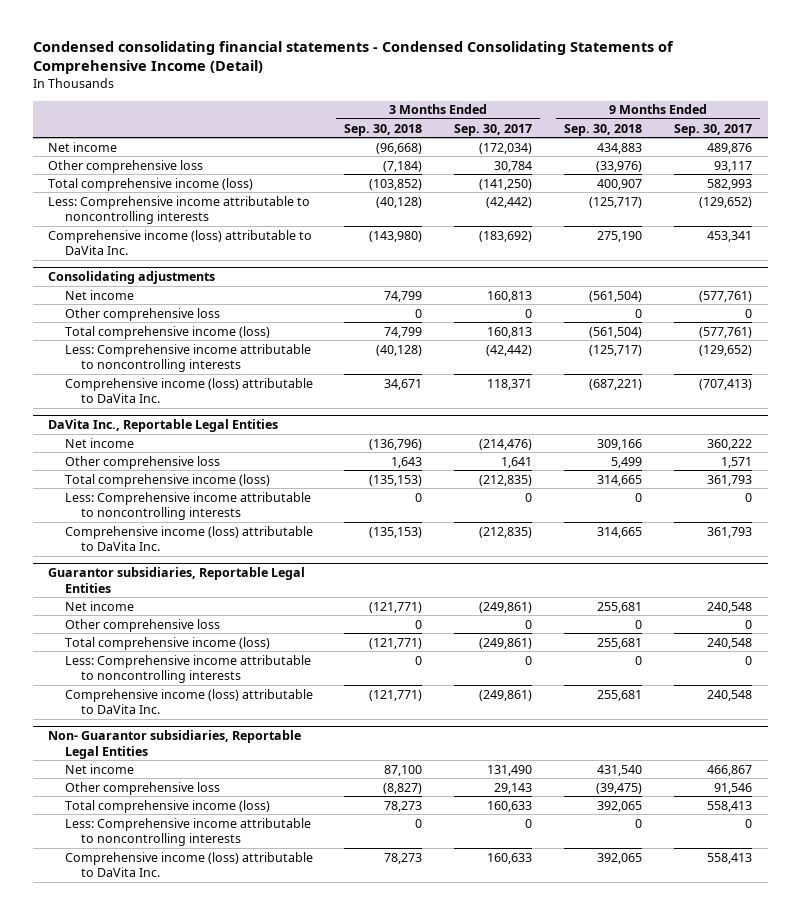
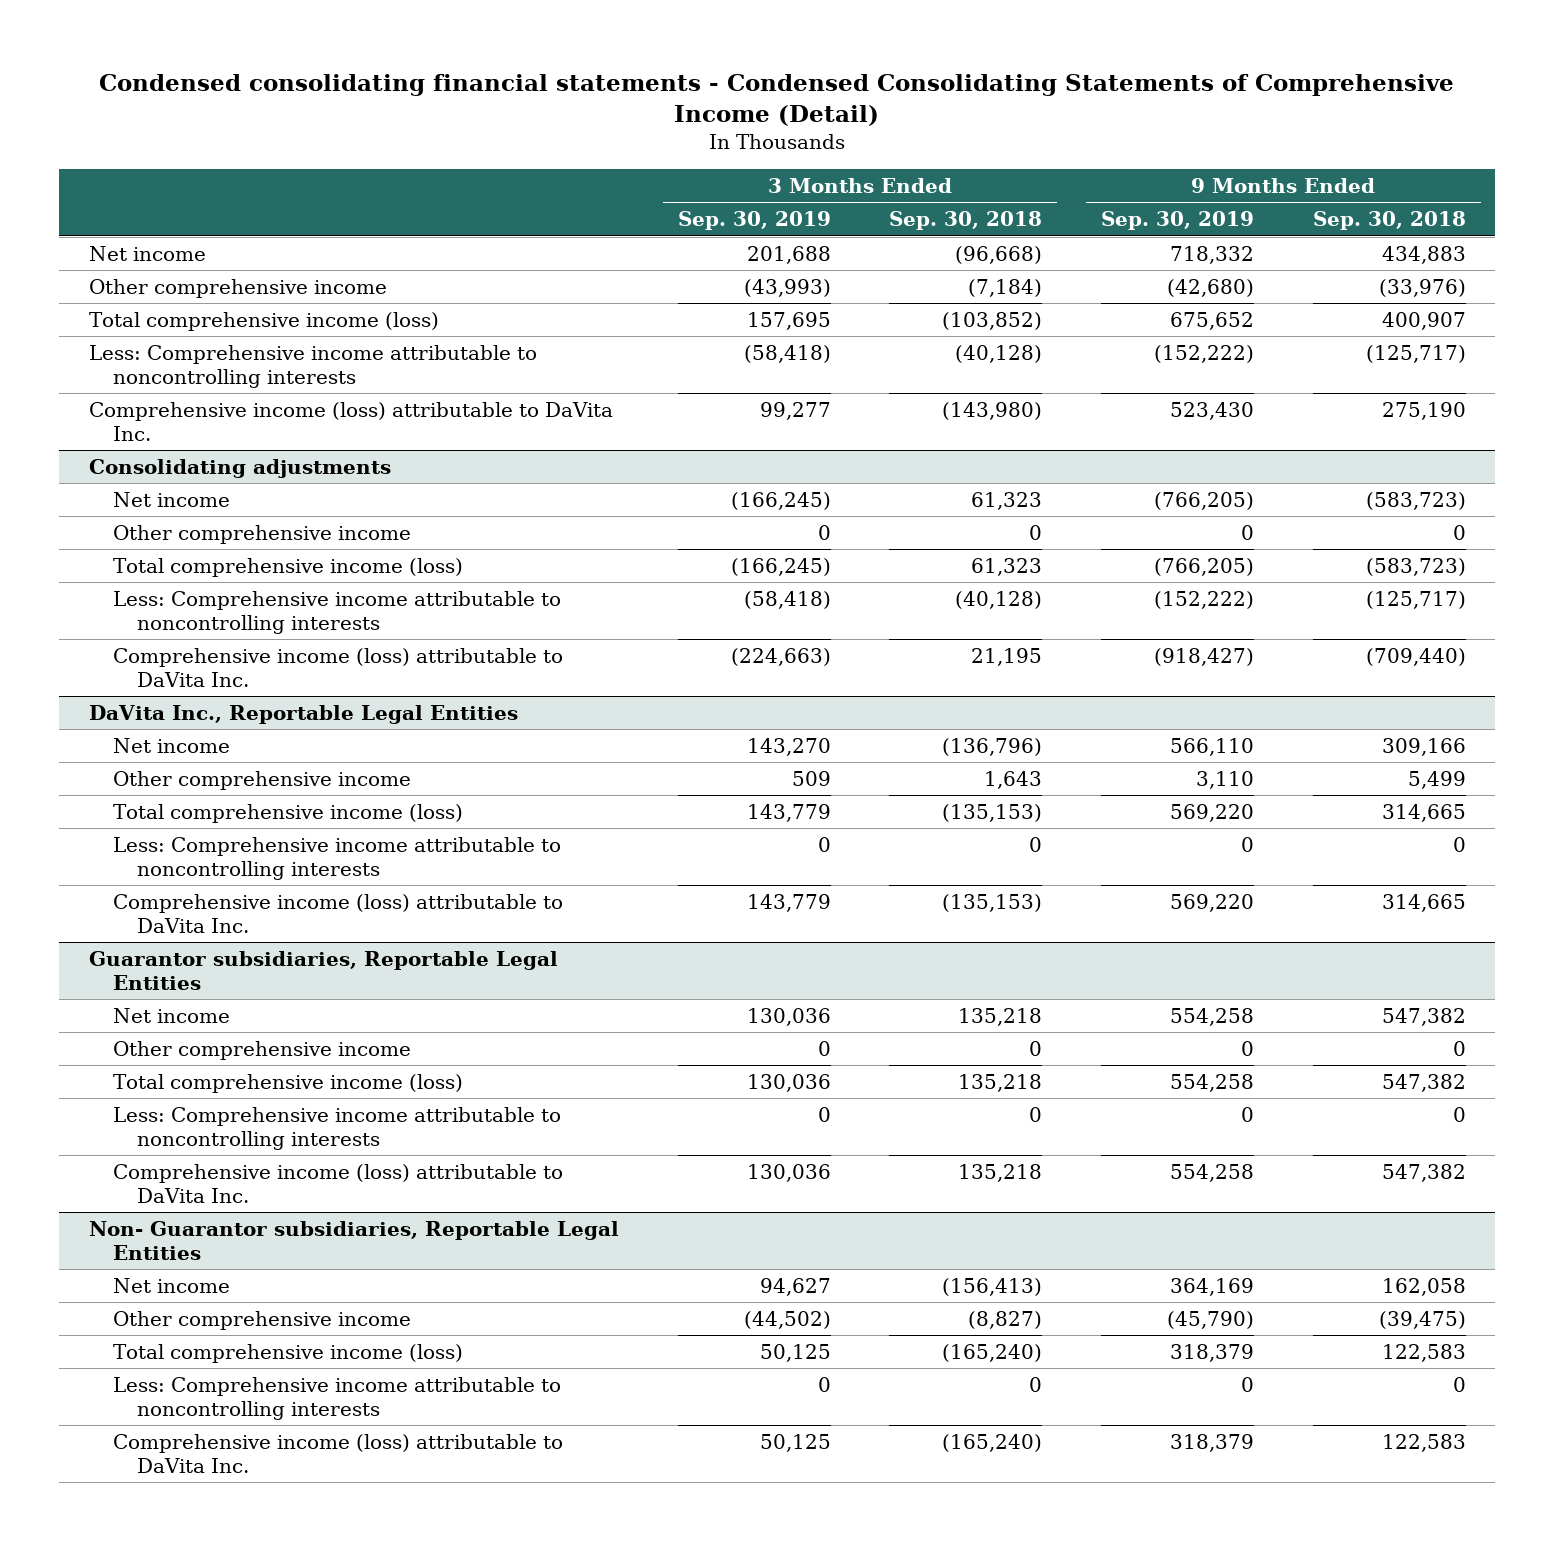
- | 3 Months Ended Sep. 30, 2018 | 3 Months Ended Sep. 30, 2017 | 9 Months Ended Sep. 30, 2018 | 9 Months Ended Sep. 30, 2017
+ | 3 Months Ended Sep. 30, 2019 | 3 Months Ended Sep. 30, 2018 | 9 Months Ended Sep. 30, 2019 | 9 Months Ended Sep. 30, 2018
- Other comprehensive loss | (7,184) | 30,784 | (33,976) | 93,117
+ Other comprehensive income | (43,993) | (7,184) | (42,680) | (33,976)
@ Consolidating adjustments
- Net income | 74,799 | 160,813 | (561,504) | (577,761)
- Other comprehensive loss | 0 | 0 | 0 | 0
- Total comprehensive income (loss) | 74,799 | 160,813 | (561,504) | (577,761)
+ Net income | (166,245) | 61,323 | (766,205) | (583,723)
+ Other comprehensive income | 0 | 0 | 0 | 0
+ Total comprehensive income (loss) | (166,245) | 61,323 | (766,205) | (583,723)
- Comprehensive income (loss) attributable to DaVita Inc. | 34,671 | 118,371 | (687,221) | (707,413)
+ Comprehensive income (loss) attributable to DaVita Inc. | (224,663) | 21,195 | (918,427) | (709,440)
@ DaVita Inc., Reportable Legal Entities
- Other comprehensive loss | 1,643 | 1,641 | 5,499 | 1,571
+ Other comprehensive income | 509 | 1,643 | 3,110 | 5,499
@ Guarantor subsidiaries, Reportable Legal Entities
- Net income | (121,771) | (249,861) | 255,681 | 240,548
- Other comprehensive loss | 0 | 0 | 0 | 0
- Total comprehensive income (loss) | (121,771) | (249,861) | 255,681 | 240,548
+ Net income | 130,036 | 135,218 | 554,258 | 547,382
+ Other comprehensive income | 0 | 0 | 0 | 0
+ Total comprehensive income (loss) | 130,036 | 135,218 | 554,258 | 547,382
- Comprehensive income (loss) attributable to DaVita Inc. | (121,771) | (249,861) | 255,681 | 240,548
+ Comprehensive income (loss) attributable to DaVita Inc. | 130,036 | 135,218 | 554,258 | 547,382
@ Non- Guarantor subsidiaries, Reportable Legal Entities
- Net income | 87,100 | 131,490 | 431,540 | 466,867
- Other comprehensive loss | (8,827) | 29,143 | (39,475) | 91,546
- Total comprehensive income (loss) | 78,273 | 160,633 | 392,065 | 558,413
+ Net income | 94,627 | (156,413) | 364,169 | 162,058
+ Other comprehensive income | (44,502) | (8,827) | (45,790) | (39,475)
+ Total comprehensive income (loss) | 50,125 | (165,240) | 318,379 | 122,583
- Comprehensive income (loss) attributable to DaVita Inc. | 78,273 | 160,633 | 392,065 | 558,413
+ Comprehensive income (loss) attributable to DaVita Inc. | 50,125 | (165,240) | 318,379 | 122,583

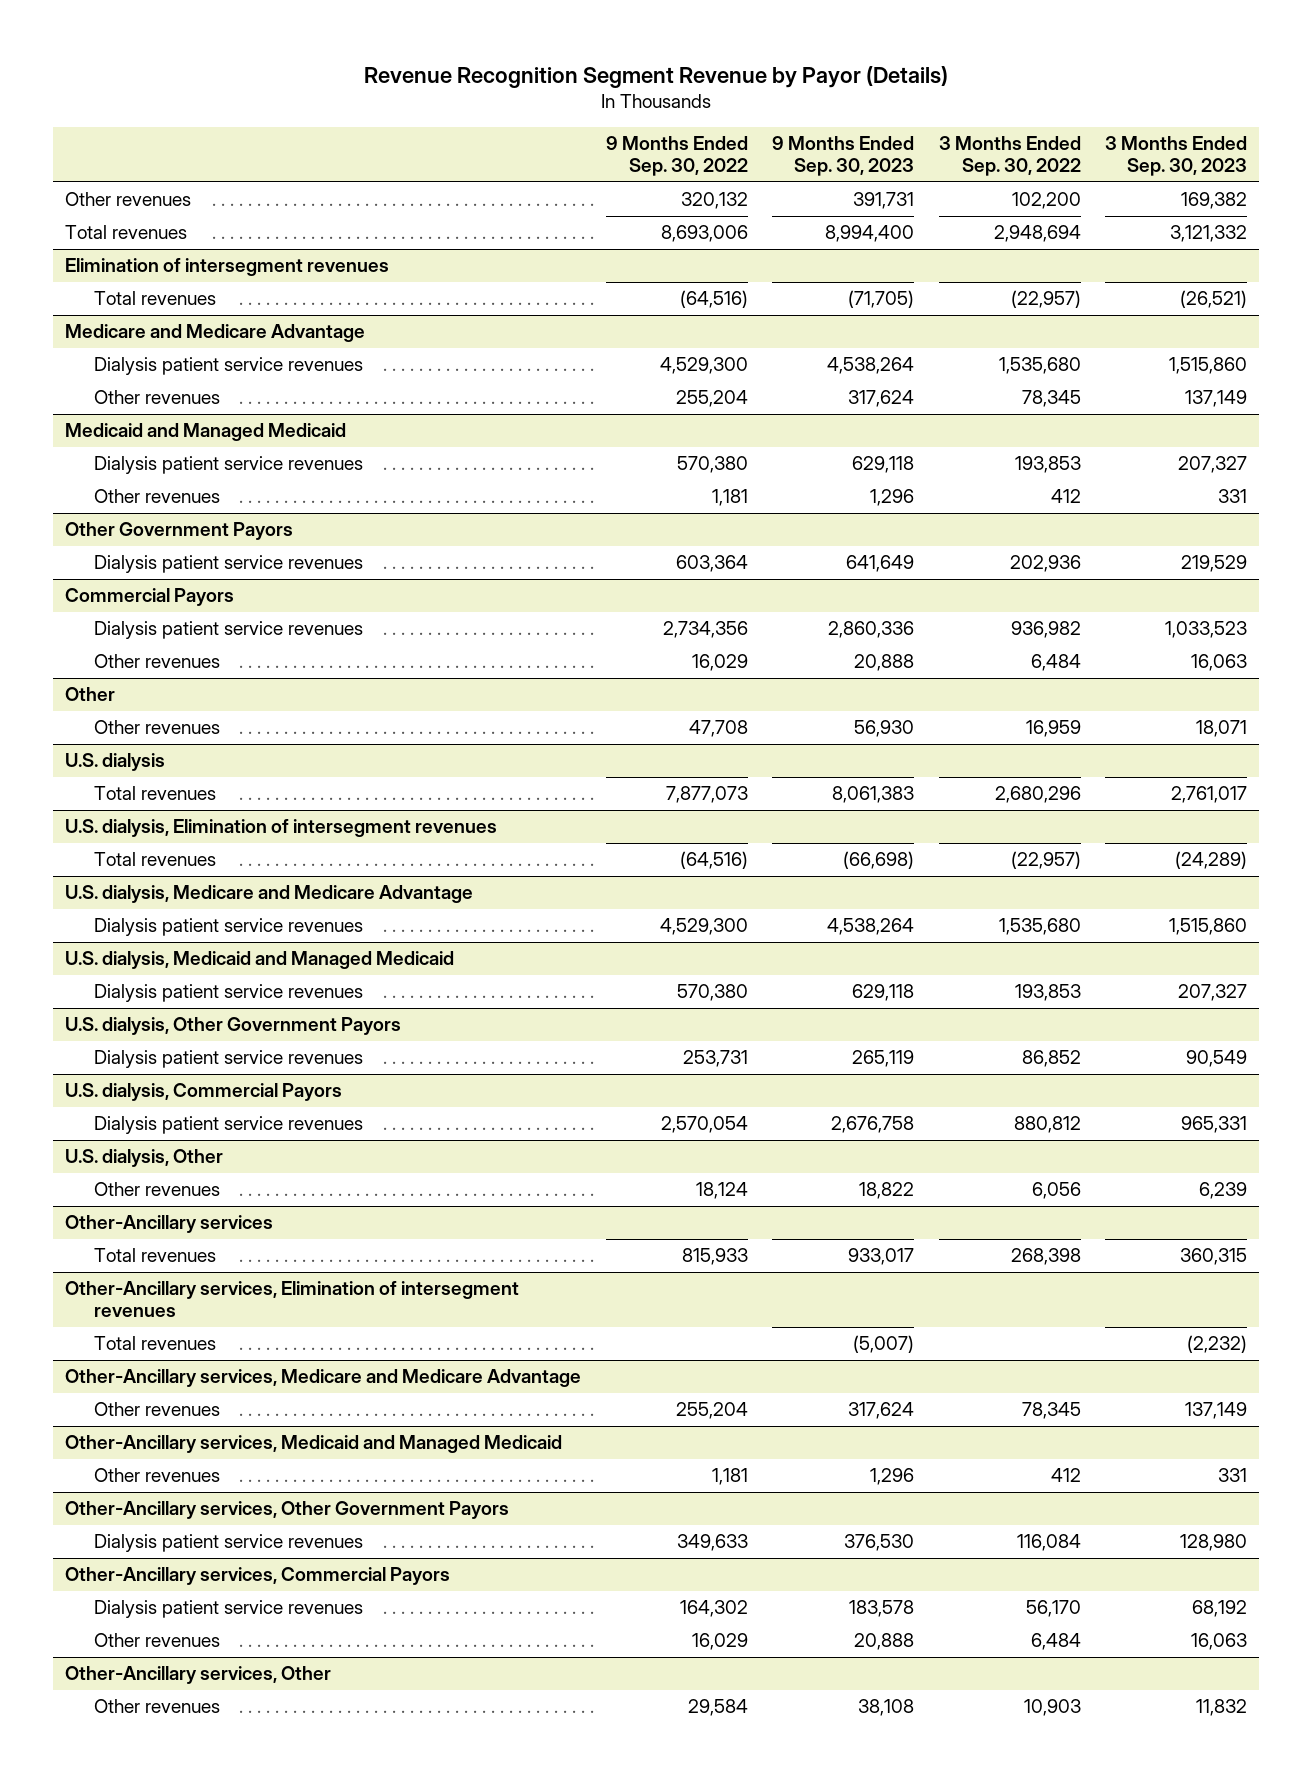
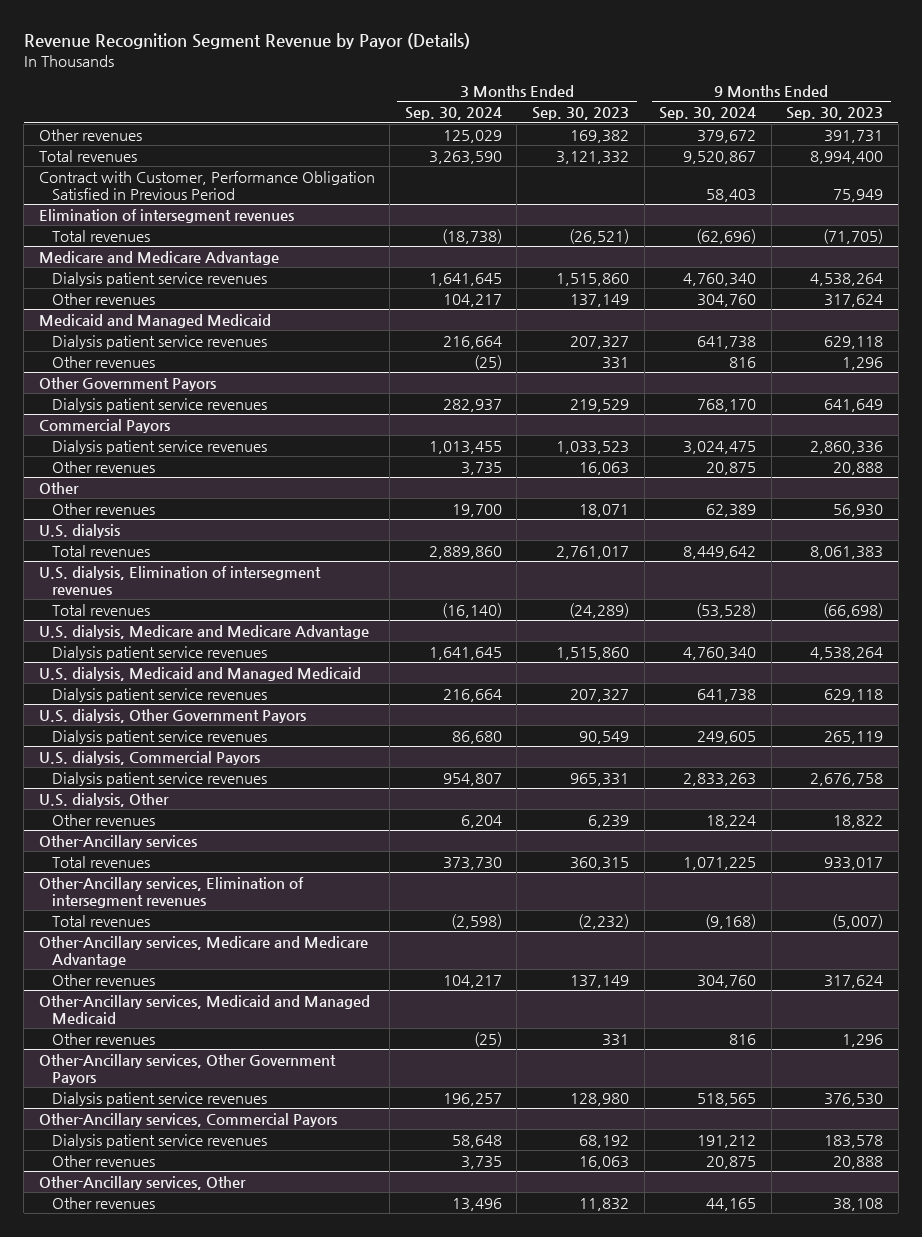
- | 9 Months Ended Sep. 30, 2022 | 9 Months Ended Sep. 30, 2023 | 3 Months Ended Sep. 30, 2022 | 3 Months Ended Sep. 30, 2023
+ | 3 Months Ended Sep. 30, 2024 | 3 Months Ended Sep. 30, 2023 | 9 Months Ended Sep. 30, 2024 | 9 Months Ended Sep. 30, 2023
+ Contract with Customer, Performance Obligation Satisfied in Previous Period | | | 58,403 | 75,949

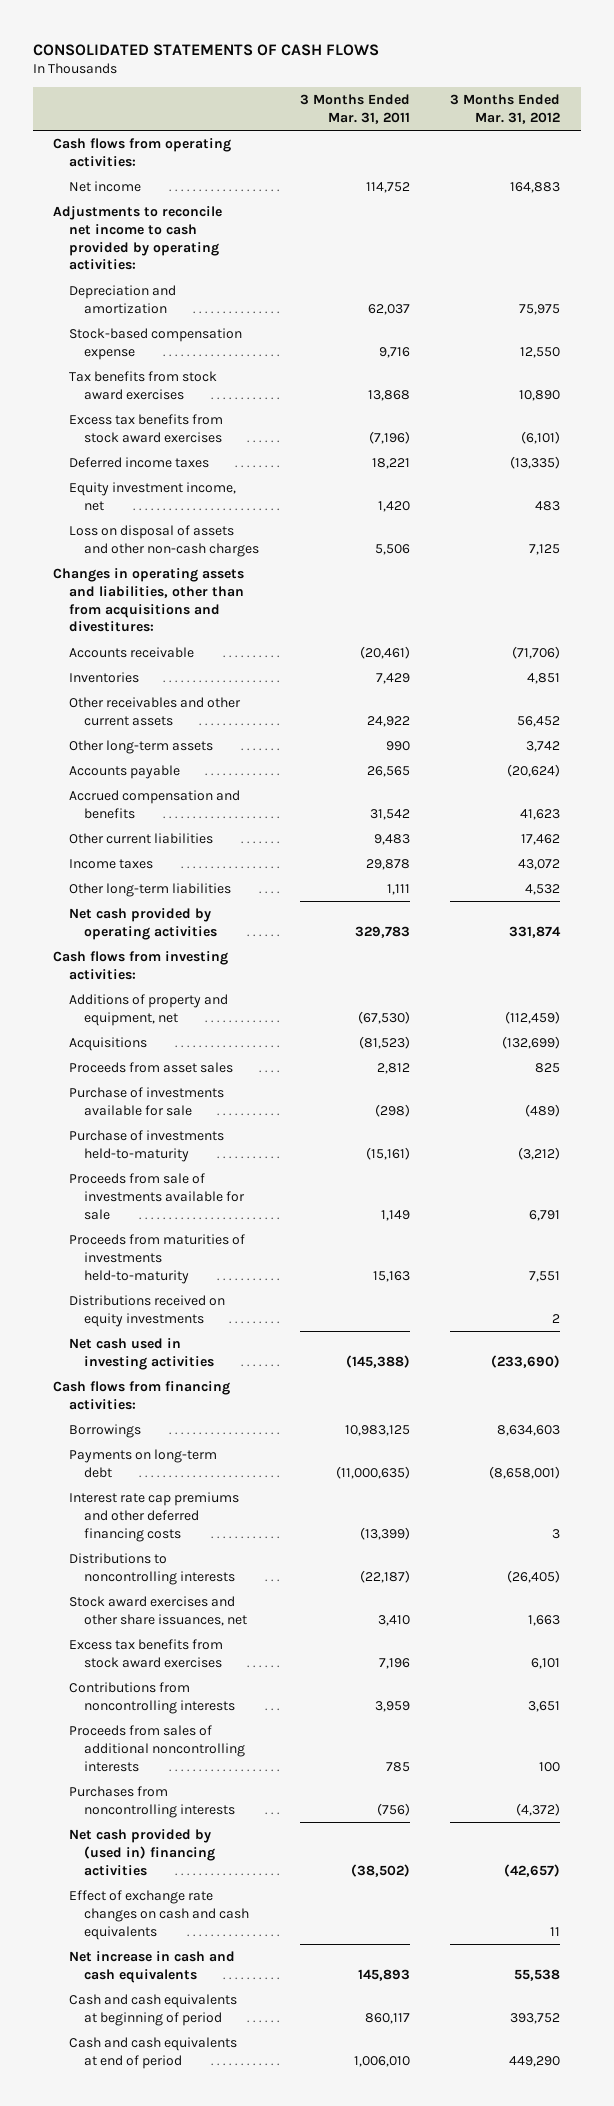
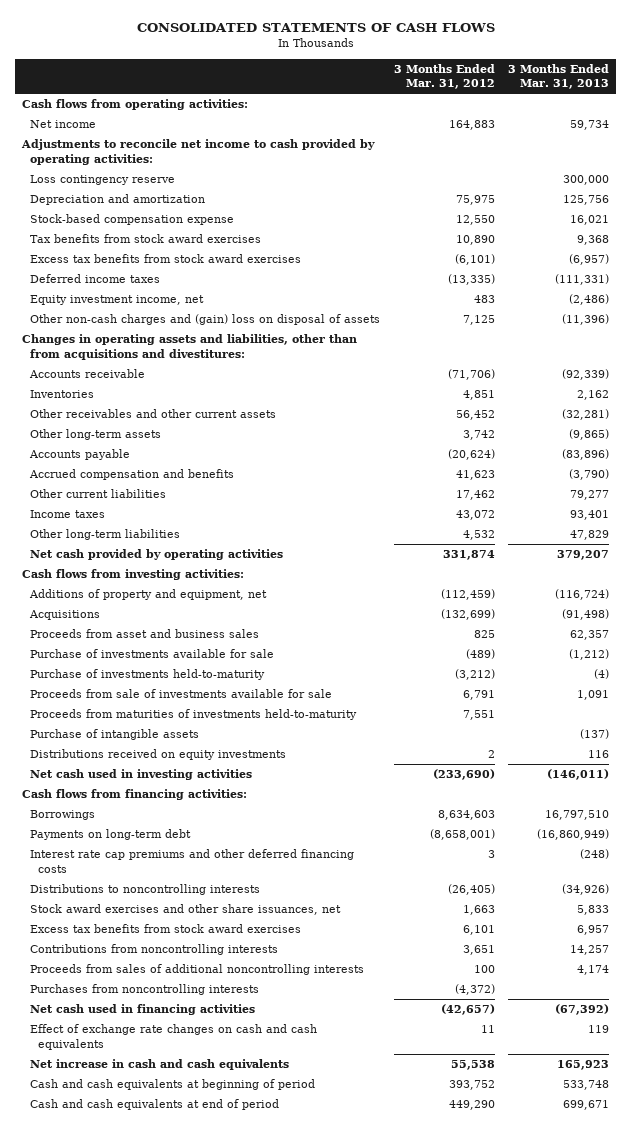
- | 3 Months Ended Mar. 31, 2011 | 3 Months Ended Mar. 31, 2012
+ | 3 Months Ended Mar. 31, 2012 | 3 Months Ended Mar. 31, 2013
+ Loss contingency reserve | | 300,000
- Loss on disposal of assets and other non-cash charges | 5,506 | 7,125
+ Other non-cash charges and (gain) loss on disposal of assets | 7,125 | (11,396)
- Proceeds from asset sales | 2,812 | 825
+ Proceeds from asset and business sales | 825 | 62,357
+ Purchase of intangible assets | | (137)
- Net cash provided by (used in) financing activities | (38,502) | (42,657)
+ Net cash used in financing activities | (42,657) | (67,392)

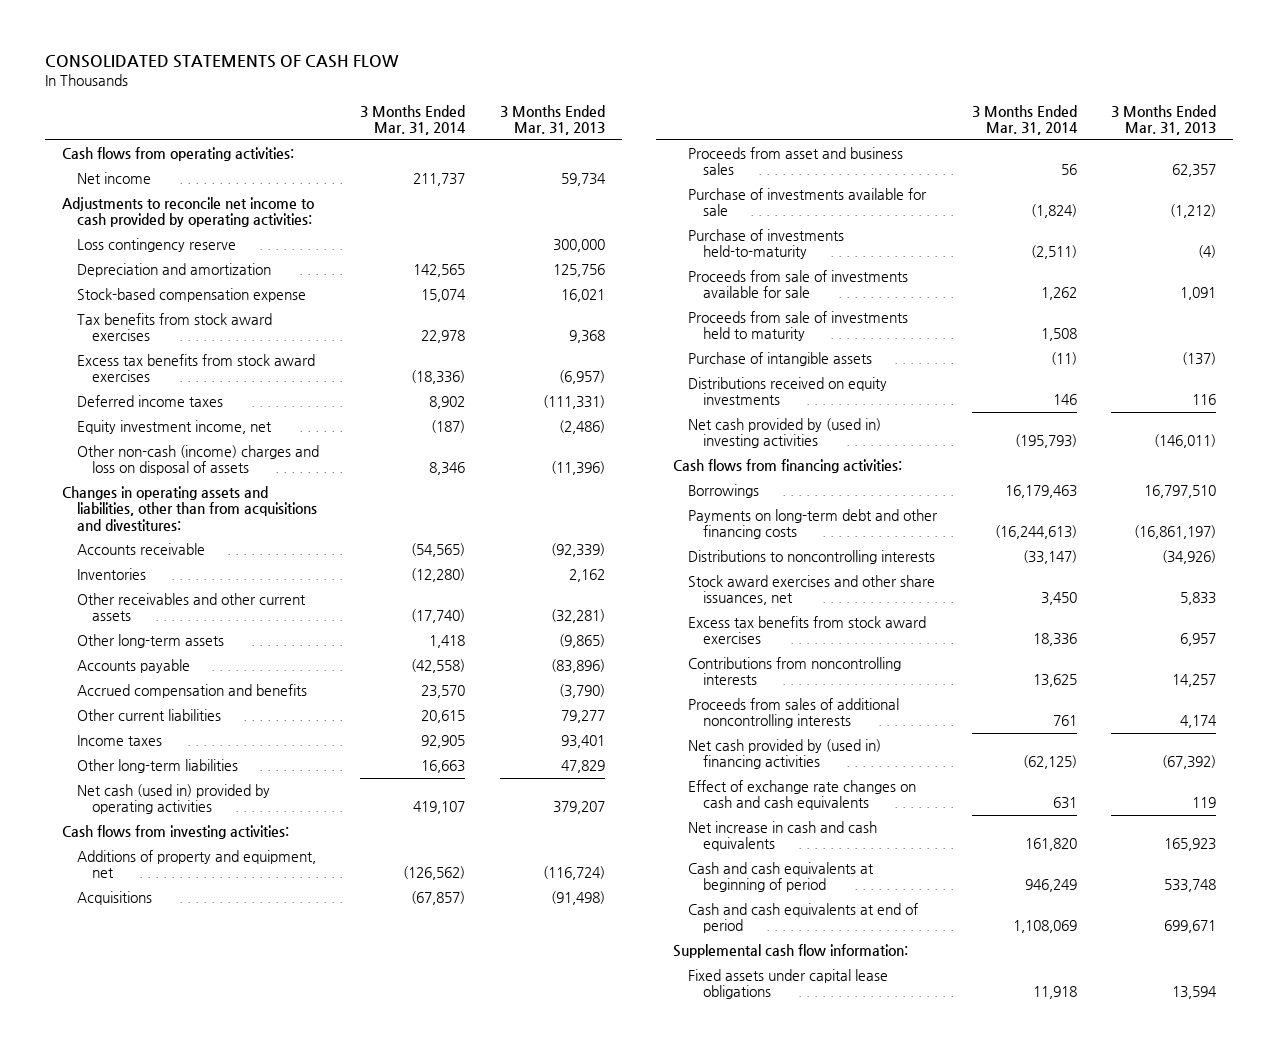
- CONSOLIDATED STATEMENTS OF CASH FLOWS
+ CONSOLIDATED STATEMENTS OF CASH FLOW
- | 3 Months Ended Mar. 31, 2012 | 3 Months Ended Mar. 31, 2013
+ | 3 Months Ended Mar. 31, 2014 | 3 Months Ended Mar. 31, 2013
- Other non-cash charges and (gain) loss on disposal of assets | 7,125 | (11,396)
+ Other non-cash (income) charges and loss on disposal of assets | 8,346 | (11,396)
- Net cash provided by operating activities | 331,874 | 379,207
+ Net cash (used in) provided by operating activities | 419,107 | 379,207
- Proceeds from maturities of investments held-to-maturity | 7,551 |
+ Proceeds from sale of investments held to maturity | 1,508 |
- Net cash used in investing activities | (233,690) | (146,011)
+ Net cash provided by (used in) investing activities | (195,793) | (146,011)
- Payments on long-term debt | (8,658,001) | (16,860,949)
- Interest rate cap premiums and other deferred financing costs | 3 | (248)
+ Payments on long-term debt and other financing costs | (16,244,613) | (16,861,197)
- Purchases from noncontrolling interests | (4,372) |
- Net cash used in financing activities | (42,657) | (67,392)
+ Net cash provided by (used in) financing activities | (62,125) | (67,392)
+ Supplemental cash flow information:
+ Fixed assets under capital lease obligations | 11,918 | 13,594

